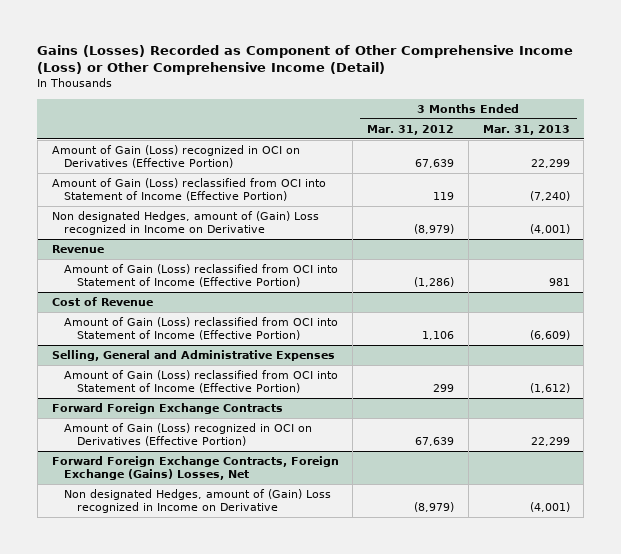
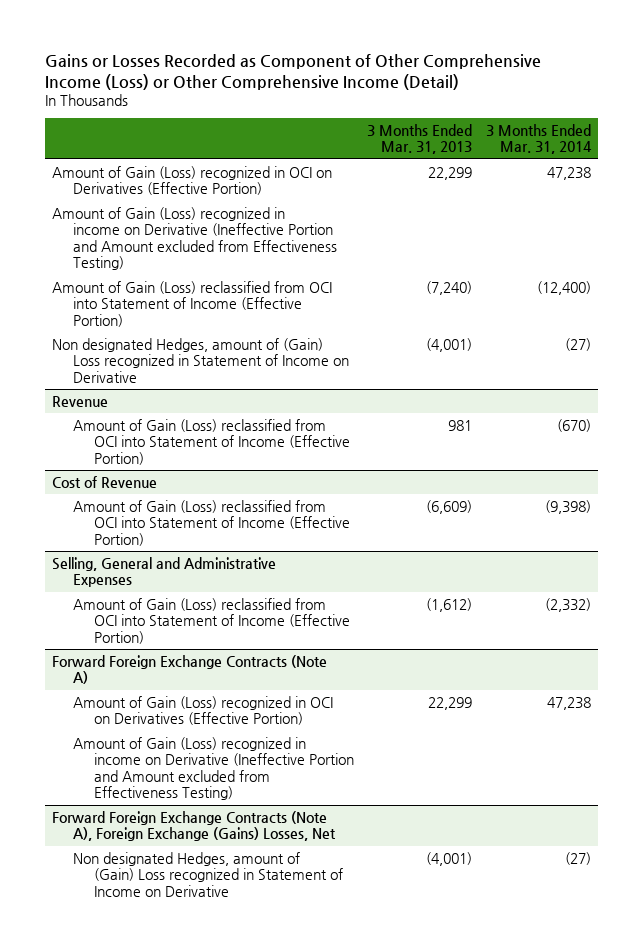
- Gains (Losses) Recorded as Component of Other Comprehensive Income (Loss) or Other Comprehensive Income (Detail)
+ Gains or Losses Recorded as Component of Other Comprehensive Income (Loss) or Other Comprehensive Income (Detail)
- | 3 Months Ended Mar. 31, 2012 | 3 Months Ended Mar. 31, 2013
+ | 3 Months Ended Mar. 31, 2013 | 3 Months Ended Mar. 31, 2014
+ Amount of Gain (Loss) recognized in income on Derivative (Ineffective Portion and Amount excluded from Effectiveness Testing)
- Non designated Hedges, amount of (Gain) Loss recognized in Income on Derivative | (8,979) | (4,001)
+ Non designated Hedges, amount of (Gain) Loss recognized in Statement of Income on Derivative | (4,001) | (27)
- Forward Foreign Exchange Contracts
+ Forward Foreign Exchange Contracts (Note A)
- Forward Foreign Exchange Contracts, Foreign Exchange (Gains) Losses, Net
- Non designated Hedges, amount of (Gain) Loss recognized in Income on Derivative | (8,979) | (4,001)
+ Amount of Gain (Loss) recognized in income on Derivative (Ineffective Portion and Amount excluded from Effectiveness Testing)
+ Forward Foreign Exchange Contracts (Note A), Foreign Exchange (Gains) Losses, Net
+ Non designated Hedges, amount of (Gain) Loss recognized in Statement of Income on Derivative | (4,001) | (27)

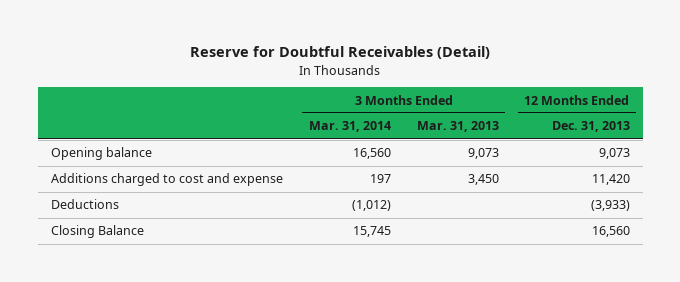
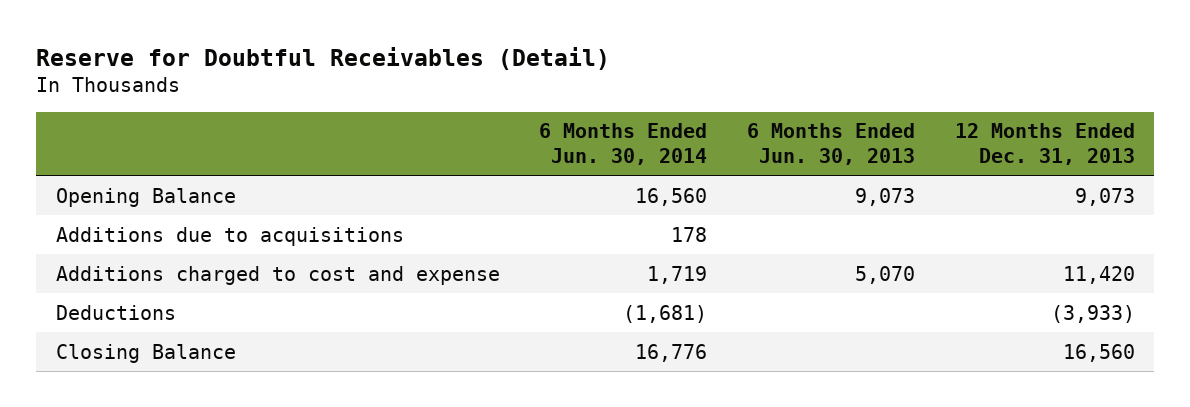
- | 3 Months Ended Mar. 31, 2014 | 3 Months Ended Mar. 31, 2013 | 12 Months Ended Dec. 31, 2013
+ | 6 Months Ended Jun. 30, 2014 | 6 Months Ended Jun. 30, 2013 | 12 Months Ended Dec. 31, 2013
- Opening balance | 16,560 | 9,073 | 9,073
+ Opening Balance | 16,560 | 9,073 | 9,073
+ Additions due to acquisitions | 178 | |

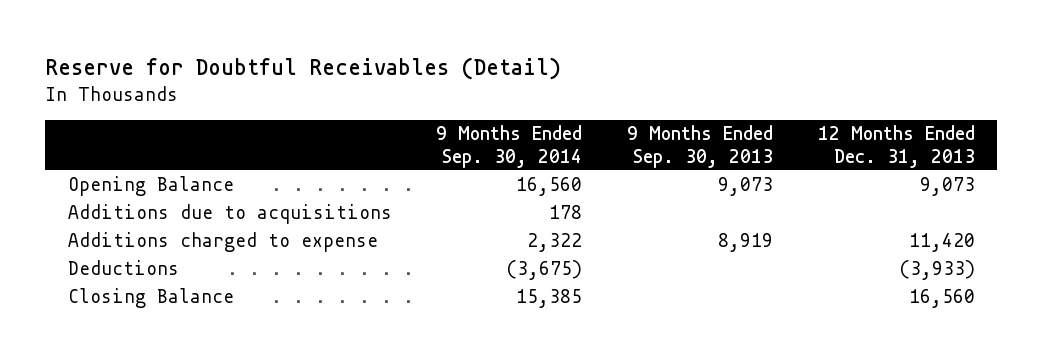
- | 6 Months Ended Jun. 30, 2014 | 6 Months Ended Jun. 30, 2013 | 12 Months Ended Dec. 31, 2013
+ | 9 Months Ended Sep. 30, 2014 | 9 Months Ended Sep. 30, 2013 | 12 Months Ended Dec. 31, 2013
- Additions charged to cost and expense | 1,719 | 5,070 | 11,420
+ Additions charged to expense | 2,322 | 8,919 | 11,420

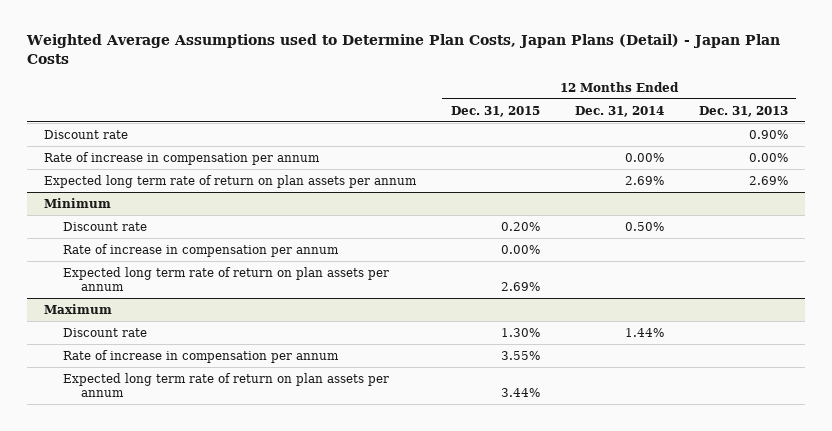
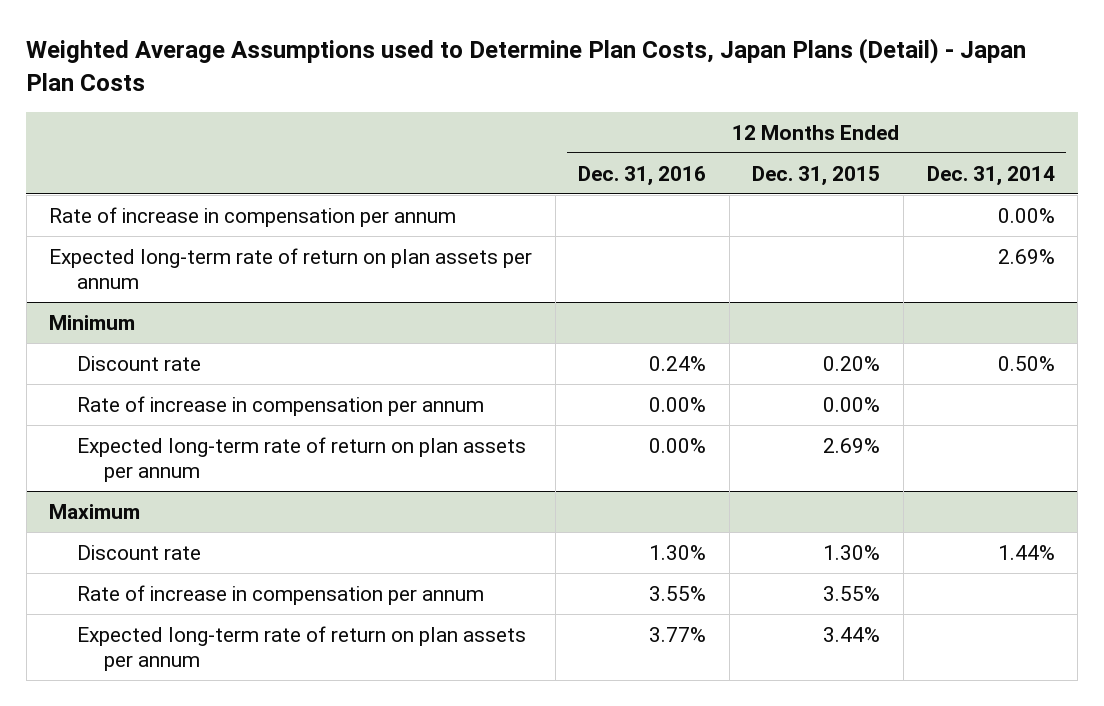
- | 12 Months Ended Dec. 31, 2015 | 12 Months Ended Dec. 31, 2014 | 12 Months Ended Dec. 31, 2013
+ | 12 Months Ended Dec. 31, 2016 | 12 Months Ended Dec. 31, 2015 | 12 Months Ended Dec. 31, 2014
- Discount rate | | | 0.90%
- Expected long term rate of return on plan assets per annum | | 2.69% | 2.69%
+ Expected long-term rate of return on plan assets per annum | | | 2.69%
@ Minimum
- Expected long term rate of return on plan assets per annum | 2.69% | |
+ Expected long-term rate of return on plan assets per annum | 0.00% | 2.69% |
@ Maximum
- Expected long term rate of return on plan assets per annum | 3.44% | |
+ Expected long-term rate of return on plan assets per annum | 3.77% | 3.44% |

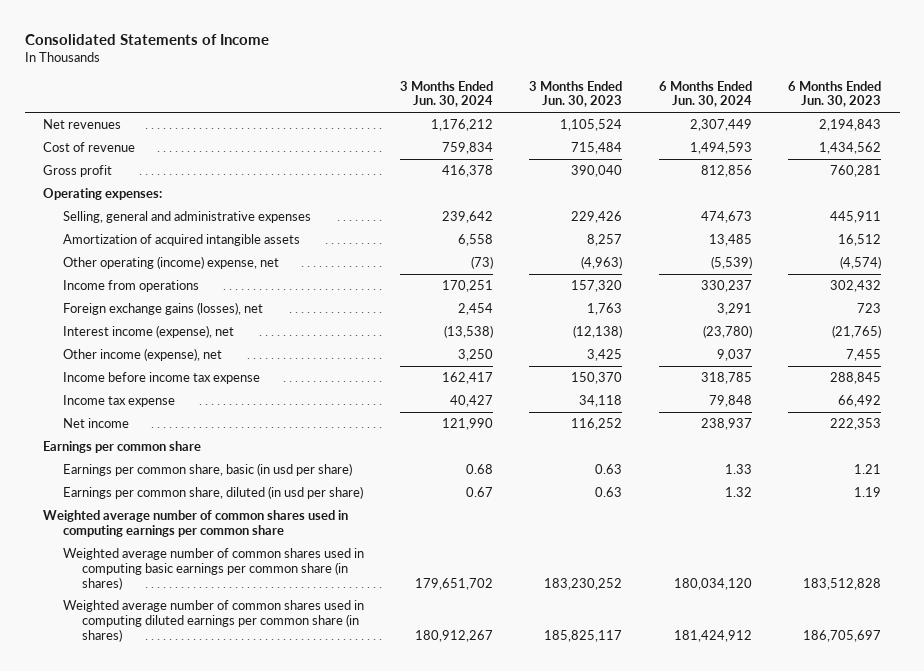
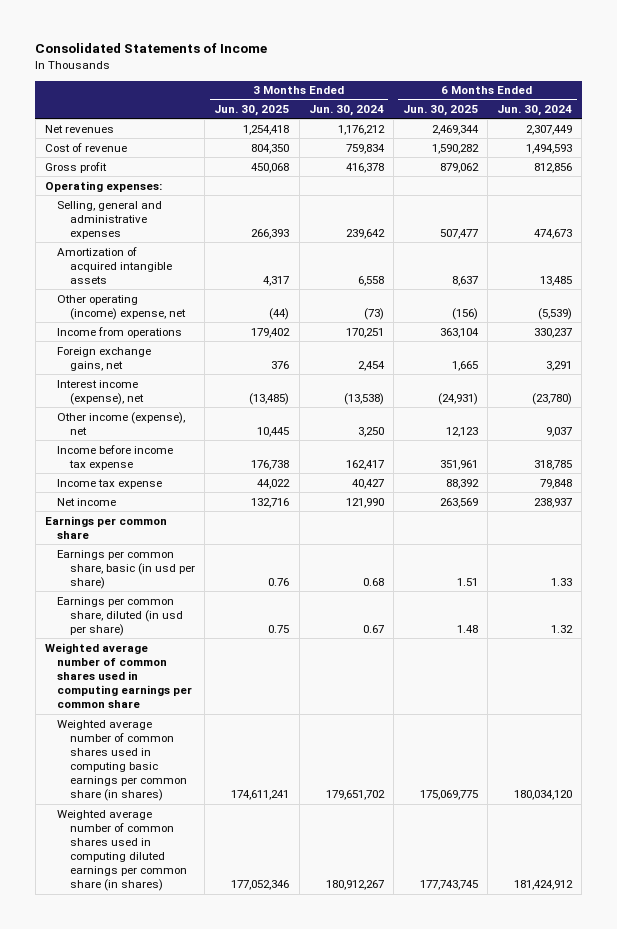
- | 3 Months Ended Jun. 30, 2024 | 3 Months Ended Jun. 30, 2023 | 6 Months Ended Jun. 30, 2024 | 6 Months Ended Jun. 30, 2023
+ | 3 Months Ended Jun. 30, 2025 | 3 Months Ended Jun. 30, 2024 | 6 Months Ended Jun. 30, 2025 | 6 Months Ended Jun. 30, 2024
- Foreign exchange gains (losses), net | 2,454 | 1,763 | 3,291 | 723
+ Foreign exchange gains, net | 376 | 2,454 | 1,665 | 3,291

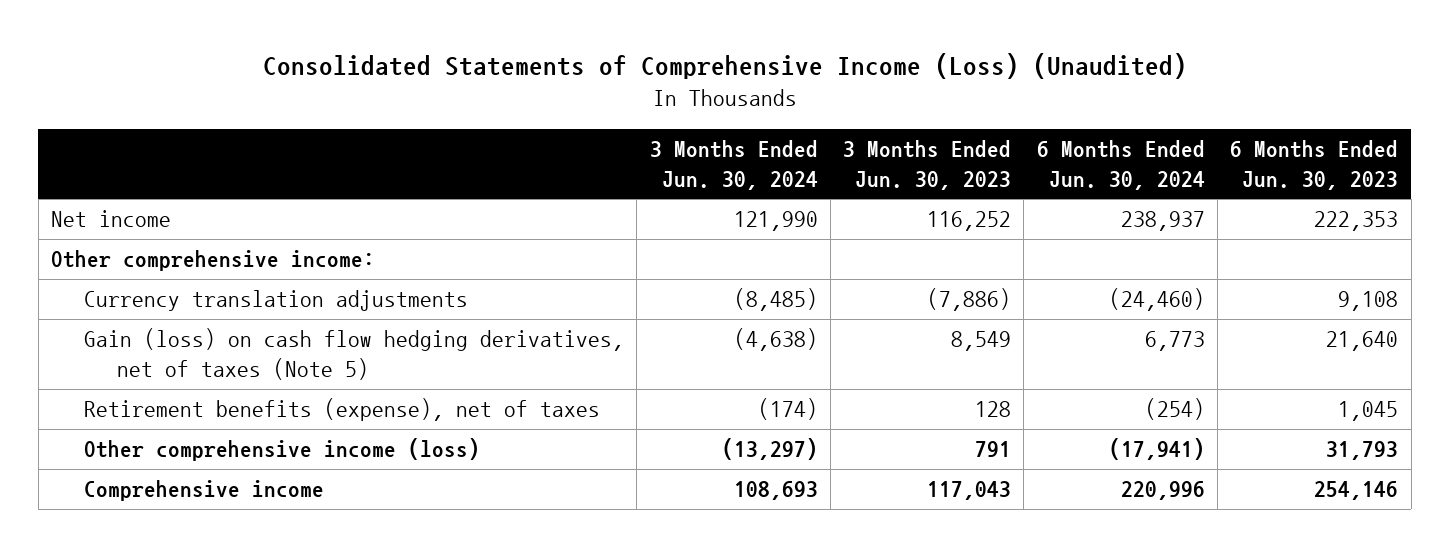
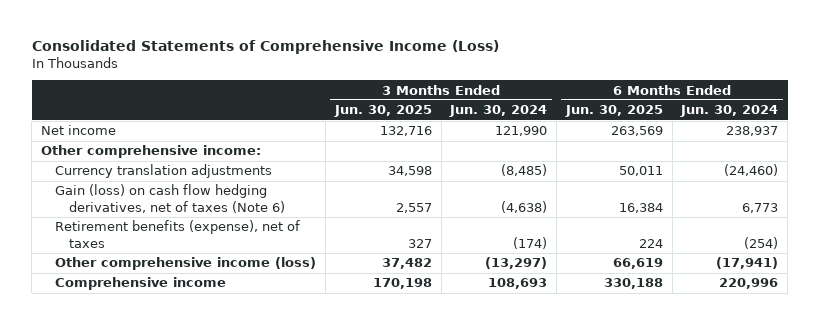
- Consolidated Statements of Comprehensive Income (Loss) (Unaudited)
+ Consolidated Statements of Comprehensive Income (Loss)
- | 3 Months Ended Jun. 30, 2024 | 3 Months Ended Jun. 30, 2023 | 6 Months Ended Jun. 30, 2024 | 6 Months Ended Jun. 30, 2023
+ | 3 Months Ended Jun. 30, 2025 | 3 Months Ended Jun. 30, 2024 | 6 Months Ended Jun. 30, 2025 | 6 Months Ended Jun. 30, 2024
- Gain (loss) on cash flow hedging derivatives, net of taxes (Note 5) | (4,638) | 8,549 | 6,773 | 21,640
+ Gain (loss) on cash flow hedging derivatives, net of taxes (Note 6) | 2,557 | (4,638) | 16,384 | 6,773

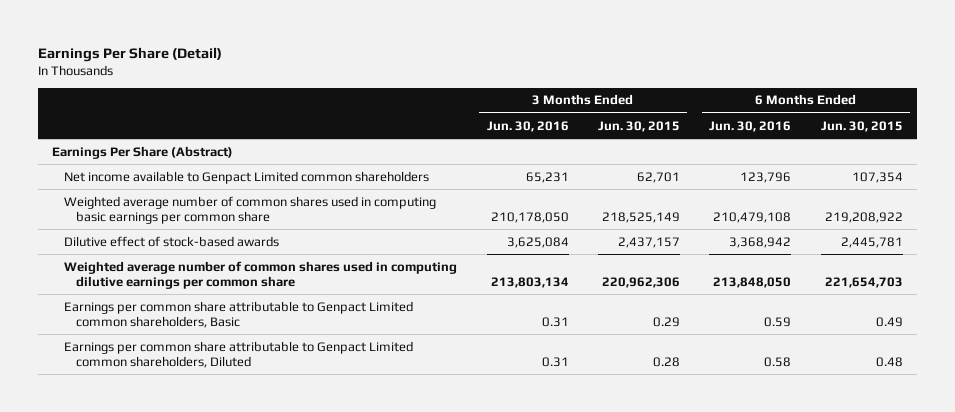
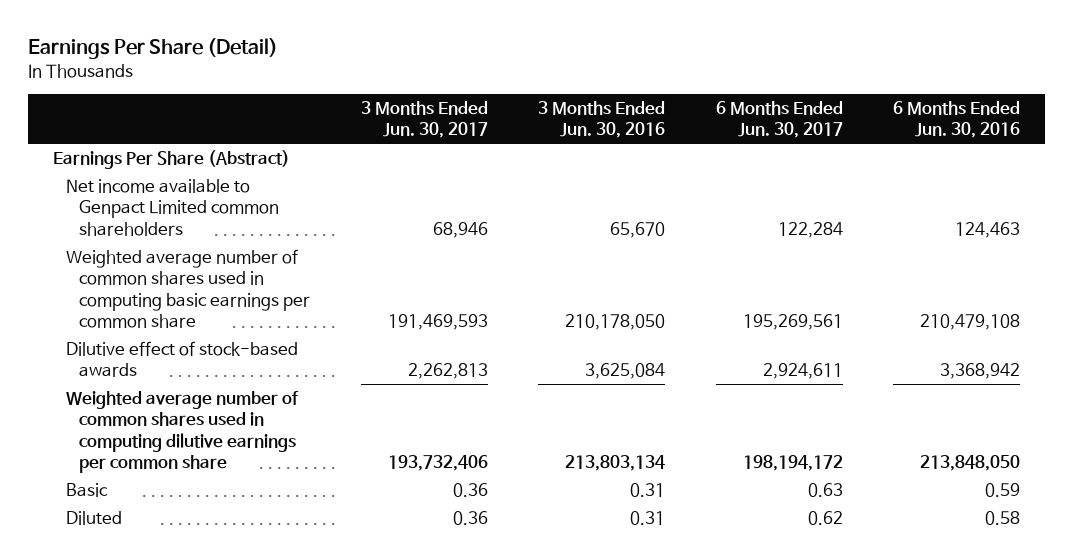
- | 3 Months Ended Jun. 30, 2016 | 3 Months Ended Jun. 30, 2015 | 6 Months Ended Jun. 30, 2016 | 6 Months Ended Jun. 30, 2015
+ | 3 Months Ended Jun. 30, 2017 | 3 Months Ended Jun. 30, 2016 | 6 Months Ended Jun. 30, 2017 | 6 Months Ended Jun. 30, 2016
- Net income available to Genpact Limited common shareholders | 65,231 | 62,701 | 123,796 | 107,354
+ Net income available to Genpact Limited common shareholders | 68,946 | 65,670 | 122,284 | 124,463
- Earnings per common share attributable to Genpact Limited common shareholders, Basic | 0.31 | 0.29 | 0.59 | 0.49
- Earnings per common share attributable to Genpact Limited common shareholders, Diluted | 0.31 | 0.28 | 0.58 | 0.48
+ Basic | 0.36 | 0.31 | 0.63 | 0.59
+ Diluted | 0.36 | 0.31 | 0.62 | 0.58

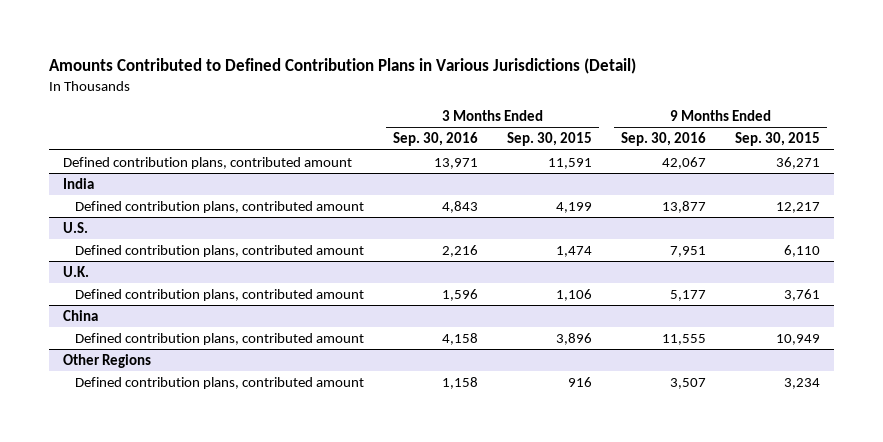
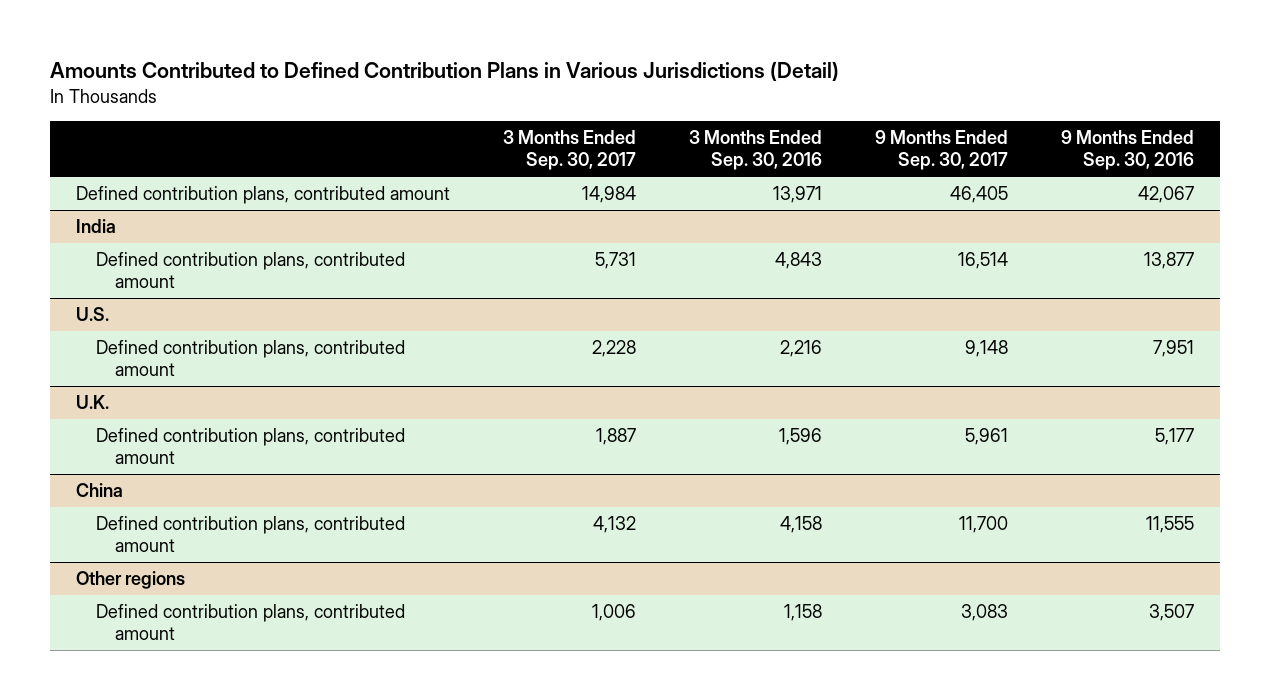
- | 3 Months Ended Sep. 30, 2016 | 3 Months Ended Sep. 30, 2015 | 9 Months Ended Sep. 30, 2016 | 9 Months Ended Sep. 30, 2015
+ | 3 Months Ended Sep. 30, 2017 | 3 Months Ended Sep. 30, 2016 | 9 Months Ended Sep. 30, 2017 | 9 Months Ended Sep. 30, 2016
- Other Regions
+ Other regions

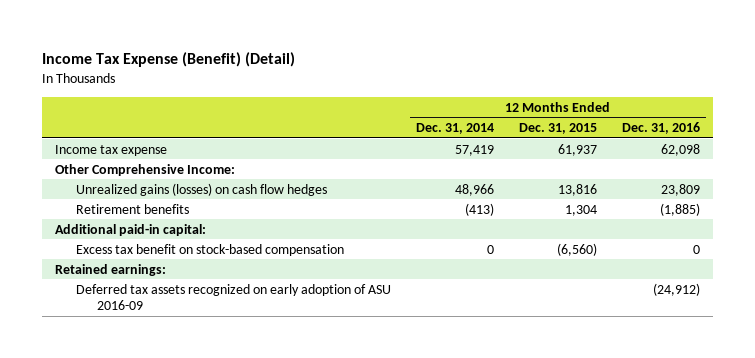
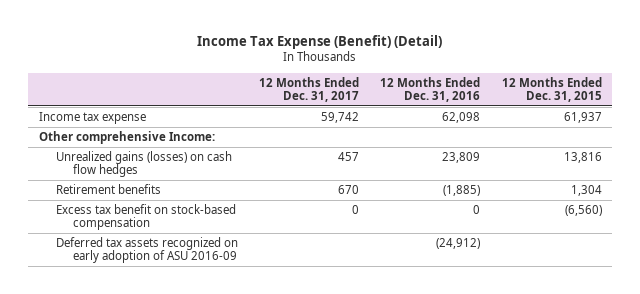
- | 12 Months Ended Dec. 31, 2014 | 12 Months Ended Dec. 31, 2015 | 12 Months Ended Dec. 31, 2016
+ | 12 Months Ended Dec. 31, 2017 | 12 Months Ended Dec. 31, 2016 | 12 Months Ended Dec. 31, 2015
- Other Comprehensive Income:
+ Other comprehensive Income:
- Additional paid-in capital:
- Retained earnings:

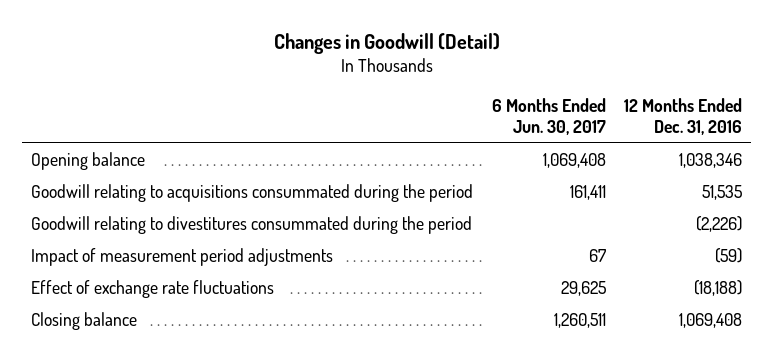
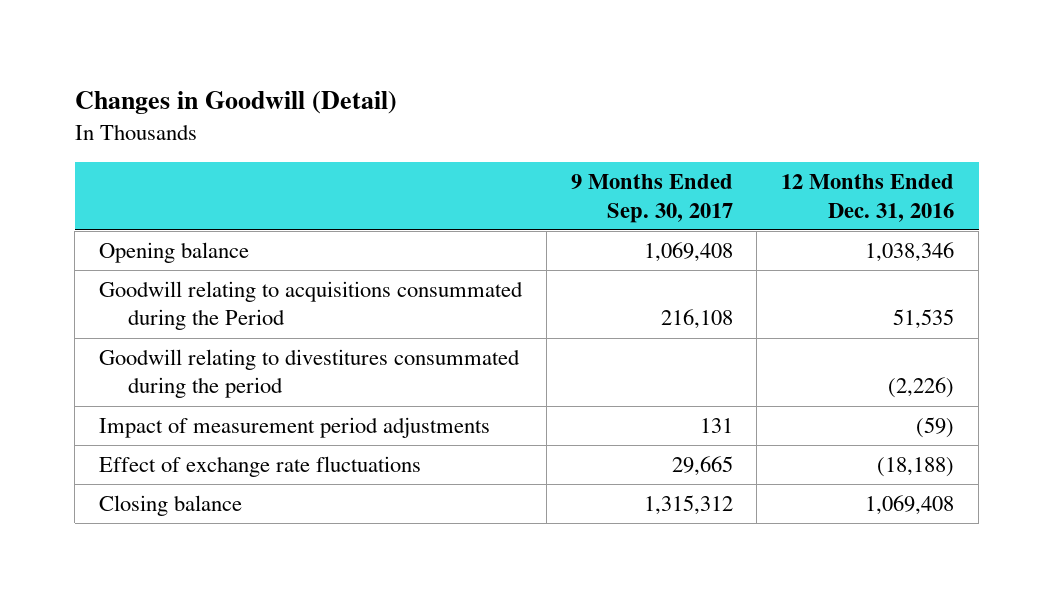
- | 6 Months Ended Jun. 30, 2017 | 12 Months Ended Dec. 31, 2016
+ | 9 Months Ended Sep. 30, 2017 | 12 Months Ended Dec. 31, 2016
- Goodwill relating to acquisitions consummated during the period | 161,411 | 51,535
+ Goodwill relating to acquisitions consummated during the Period | 216,108 | 51,535

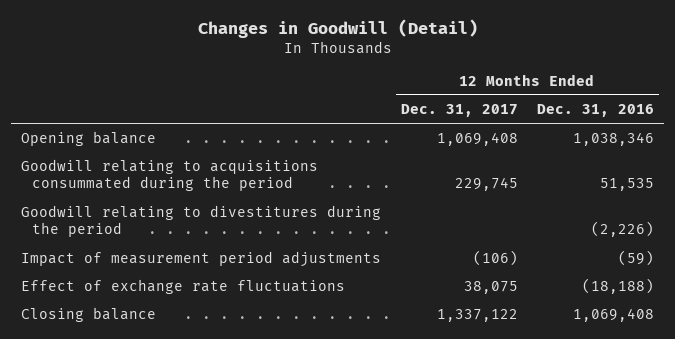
- | 9 Months Ended Sep. 30, 2017 | 12 Months Ended Dec. 31, 2016
+ | 12 Months Ended Dec. 31, 2017 | 12 Months Ended Dec. 31, 2016
- Goodwill relating to acquisitions consummated during the Period | 216,108 | 51,535
- Goodwill relating to divestitures consummated during the period | | (2,226)
+ Goodwill relating to acquisitions consummated during the period | 229,745 | 51,535
+ Goodwill relating to divestitures during the period | | (2,226)

